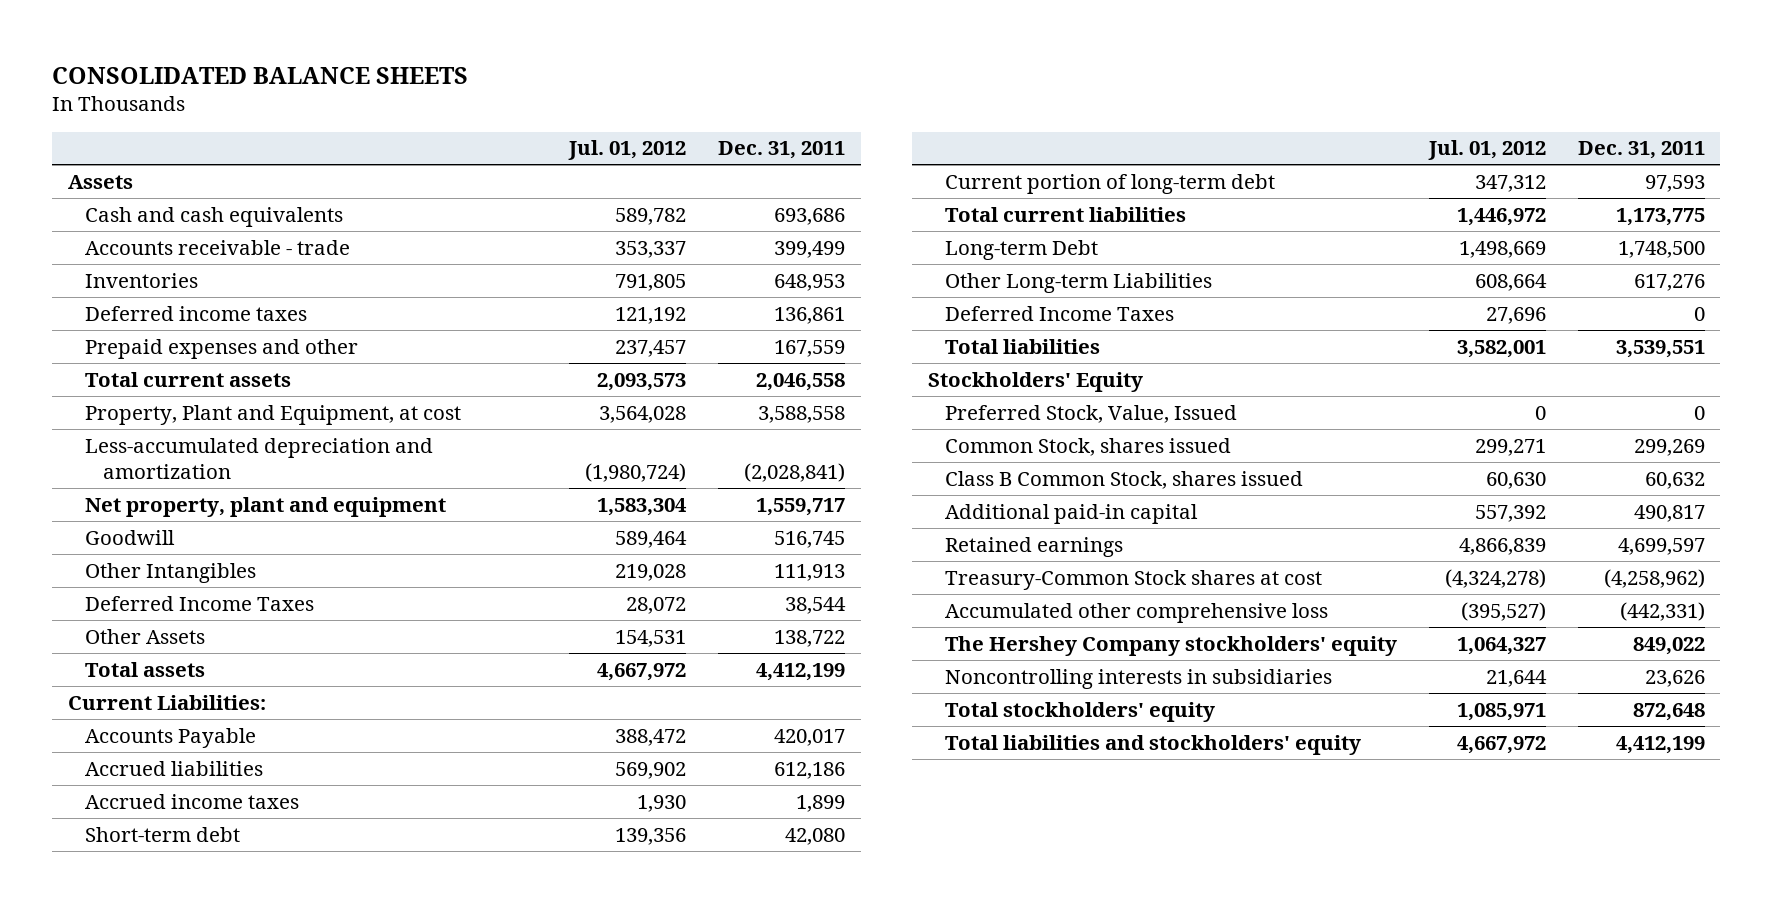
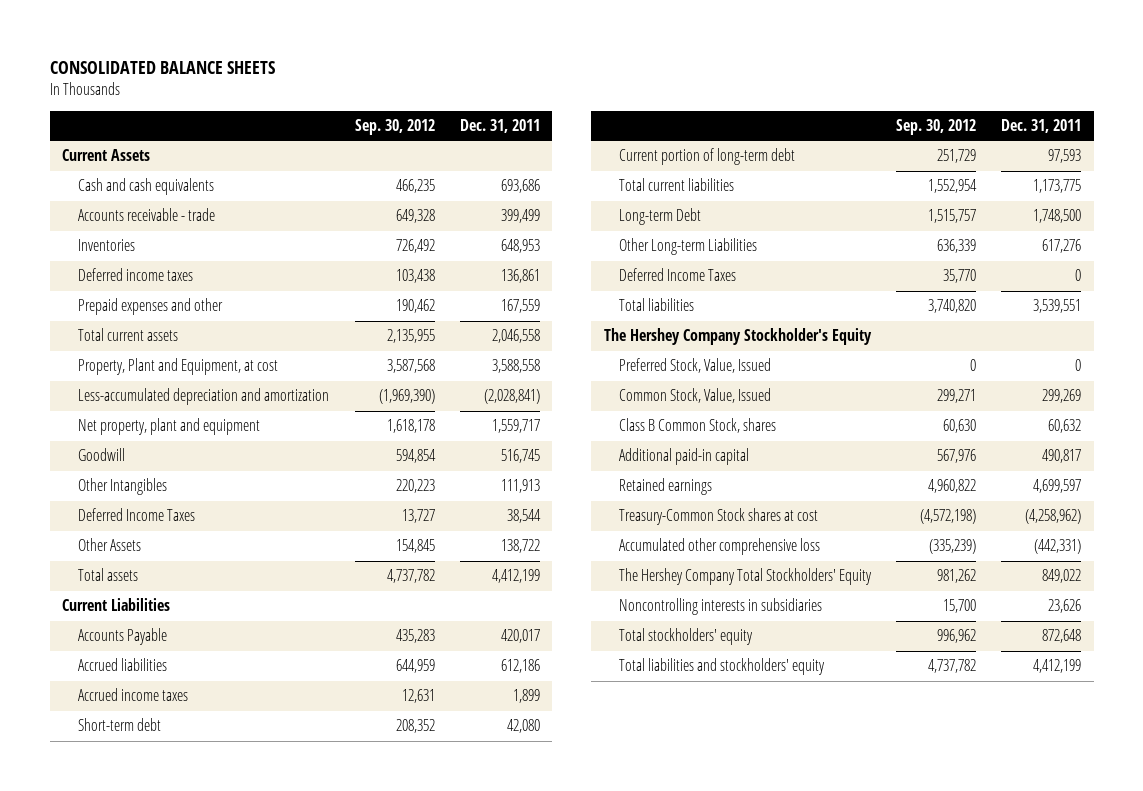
- | Jul. 01, 2012 | Dec. 31, 2011
+ | Sep. 30, 2012 | Dec. 31, 2011
- Assets
+ Current Assets
- Current Liabilities:
+ Current Liabilities
- Stockholders' Equity
+ The Hershey Company Stockholder's Equity
- Common Stock, shares issued | 299,271 | 299,269
- Class B Common Stock, shares issued | 60,630 | 60,632
+ Common Stock, Value, Issued | 299,271 | 299,269
+ Class B Common Stock, shares | 60,630 | 60,632
- The Hershey Company stockholders' equity | 1,064,327 | 849,022
+ The Hershey Company Total Stockholders' Equity | 981,262 | 849,022

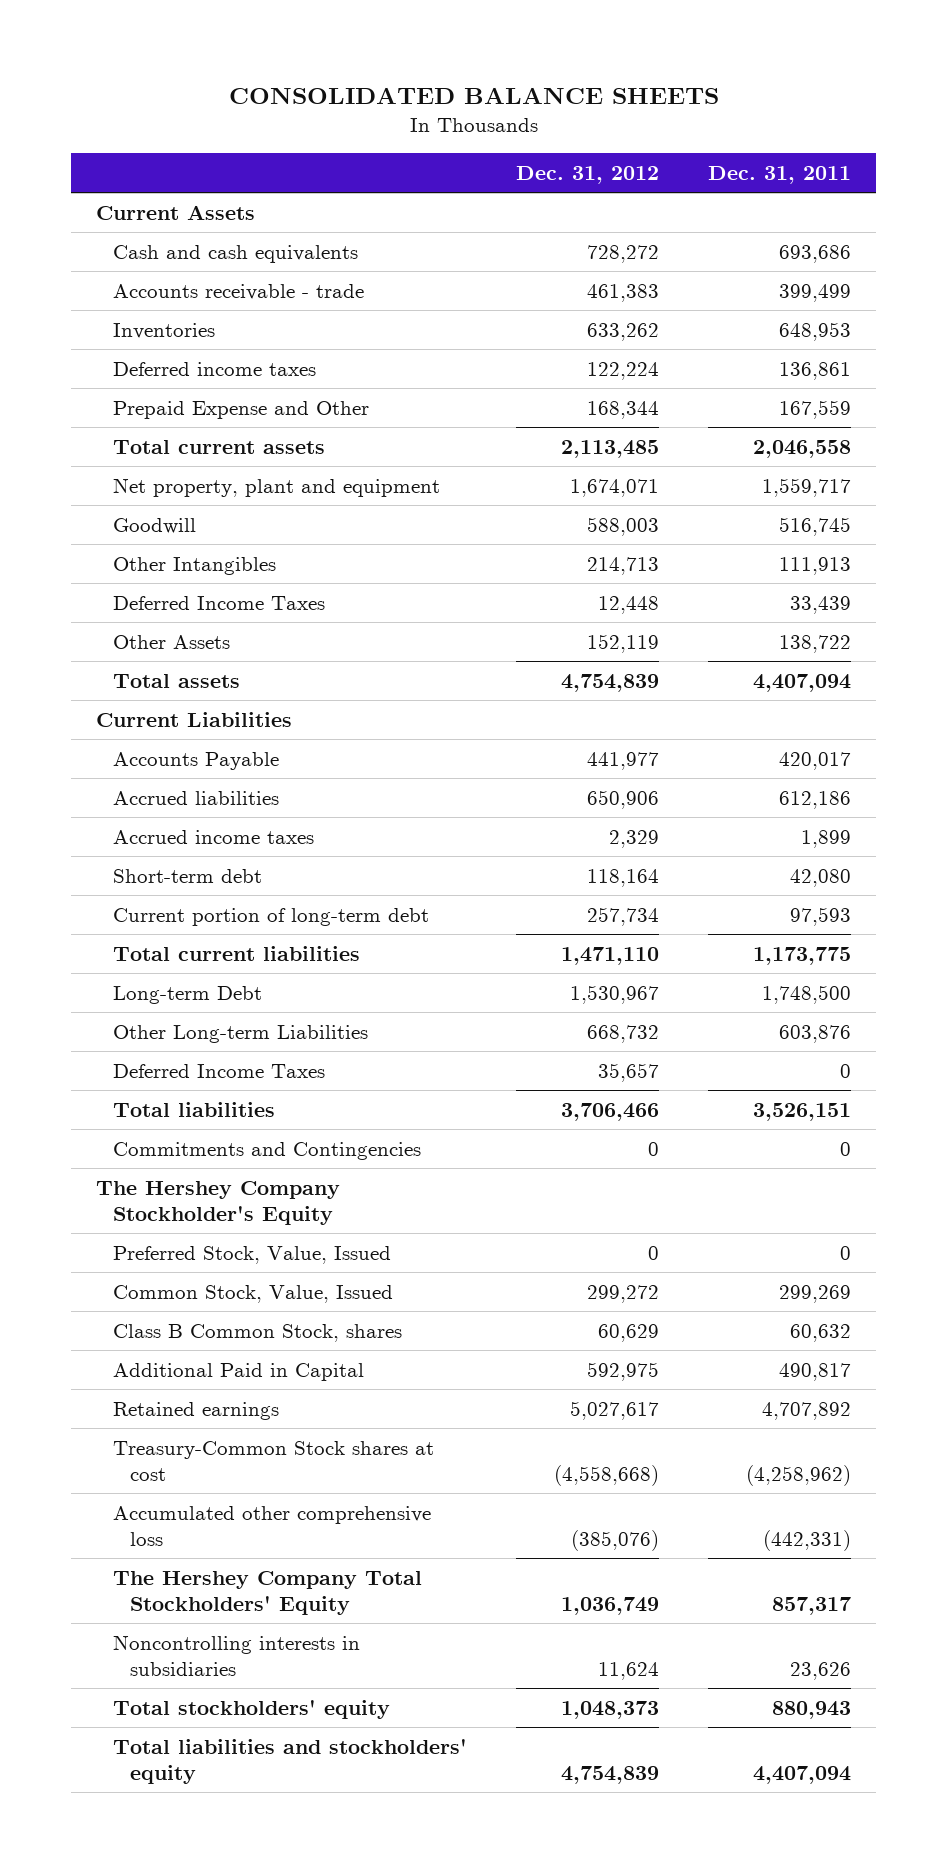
- | Sep. 30, 2012 | Dec. 31, 2011
+ | Dec. 31, 2012 | Dec. 31, 2011
- Prepaid expenses and other | 190,462 | 167,559
+ Prepaid Expense and Other | 168,344 | 167,559
- Property, Plant and Equipment, at cost | 3,587,568 | 3,588,558
- Less-accumulated depreciation and amortization | (1,969,390) | (2,028,841)
- Deferred Income Taxes | 13,727 | 38,544
+ Deferred Income Taxes | 12,448 | 33,439
- Total assets | 4,737,782 | 4,412,199
+ Total assets | 4,754,839 | 4,407,094
- Other Long-term Liabilities | 636,339 | 617,276
+ Other Long-term Liabilities | 668,732 | 603,876
- Total liabilities | 3,740,820 | 3,539,551
+ Total liabilities | 3,706,466 | 3,526,151
+ Commitments and Contingencies | 0 | 0
- Additional paid-in capital | 567,976 | 490,817
- Retained earnings | 4,960,822 | 4,699,597
+ Additional Paid in Capital | 592,975 | 490,817
+ Retained earnings | 5,027,617 | 4,707,892
- The Hershey Company Total Stockholders' Equity | 981,262 | 849,022
+ The Hershey Company Total Stockholders' Equity | 1,036,749 | 857,317
- Total stockholders' equity | 996,962 | 872,648
- Total liabilities and stockholders' equity | 4,737,782 | 4,412,199
+ Total stockholders' equity | 1,048,373 | 880,943
+ Total liabilities and stockholders' equity | 4,754,839 | 4,407,094

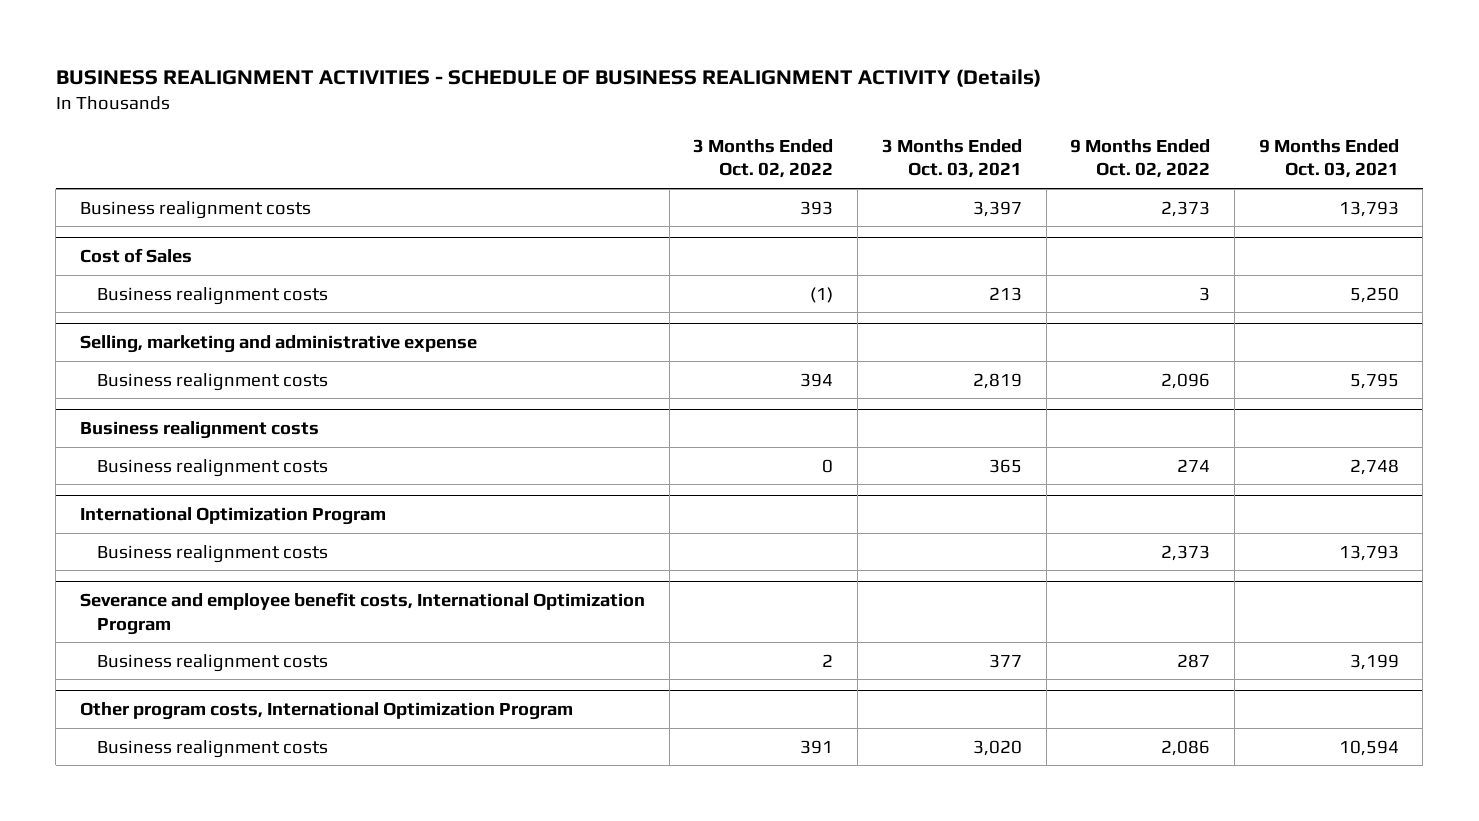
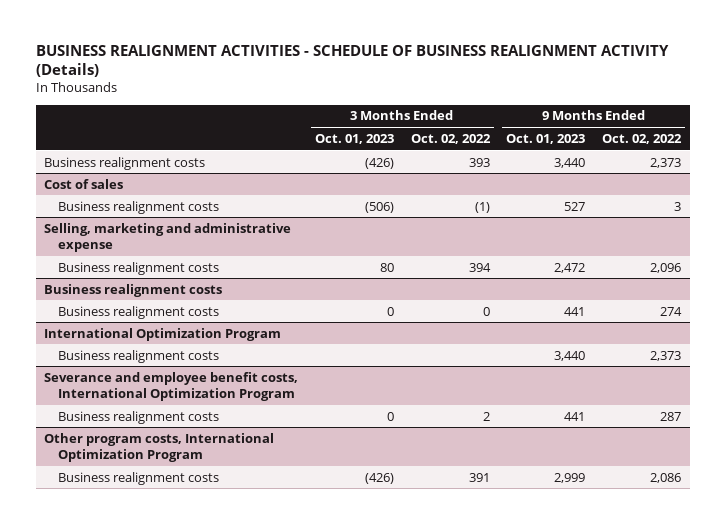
- | 3 Months Ended Oct. 02, 2022 | 3 Months Ended Oct. 03, 2021 | 9 Months Ended Oct. 02, 2022 | 9 Months Ended Oct. 03, 2021
+ | 3 Months Ended Oct. 01, 2023 | 3 Months Ended Oct. 02, 2022 | 9 Months Ended Oct. 01, 2023 | 9 Months Ended Oct. 02, 2022
- Cost of Sales
+ Cost of sales

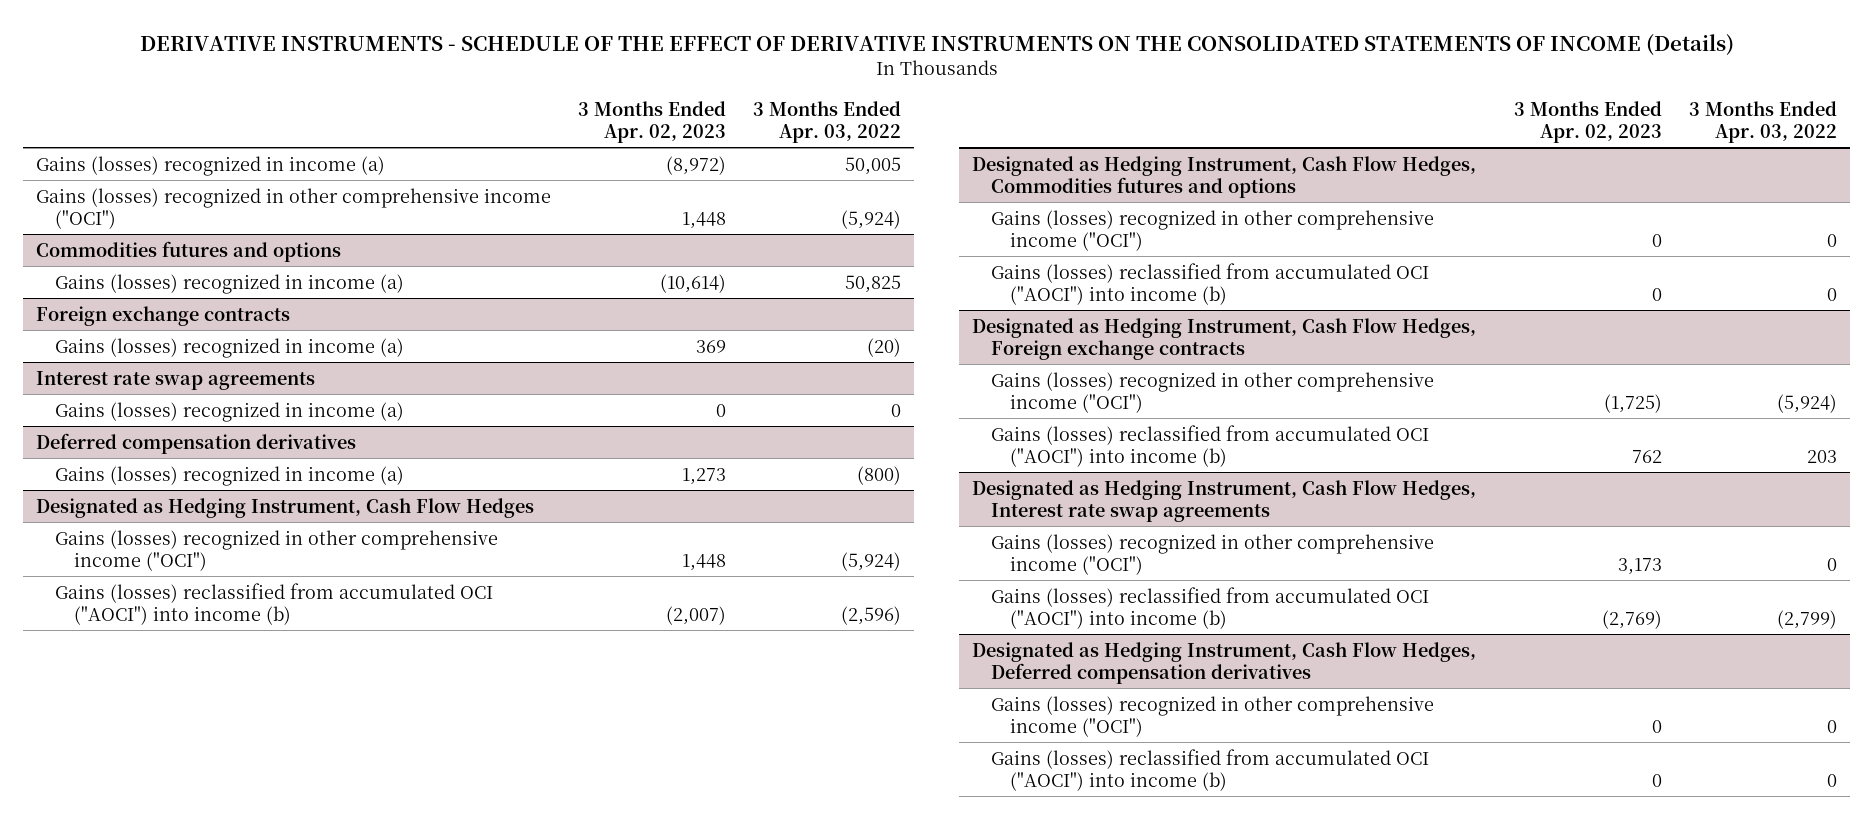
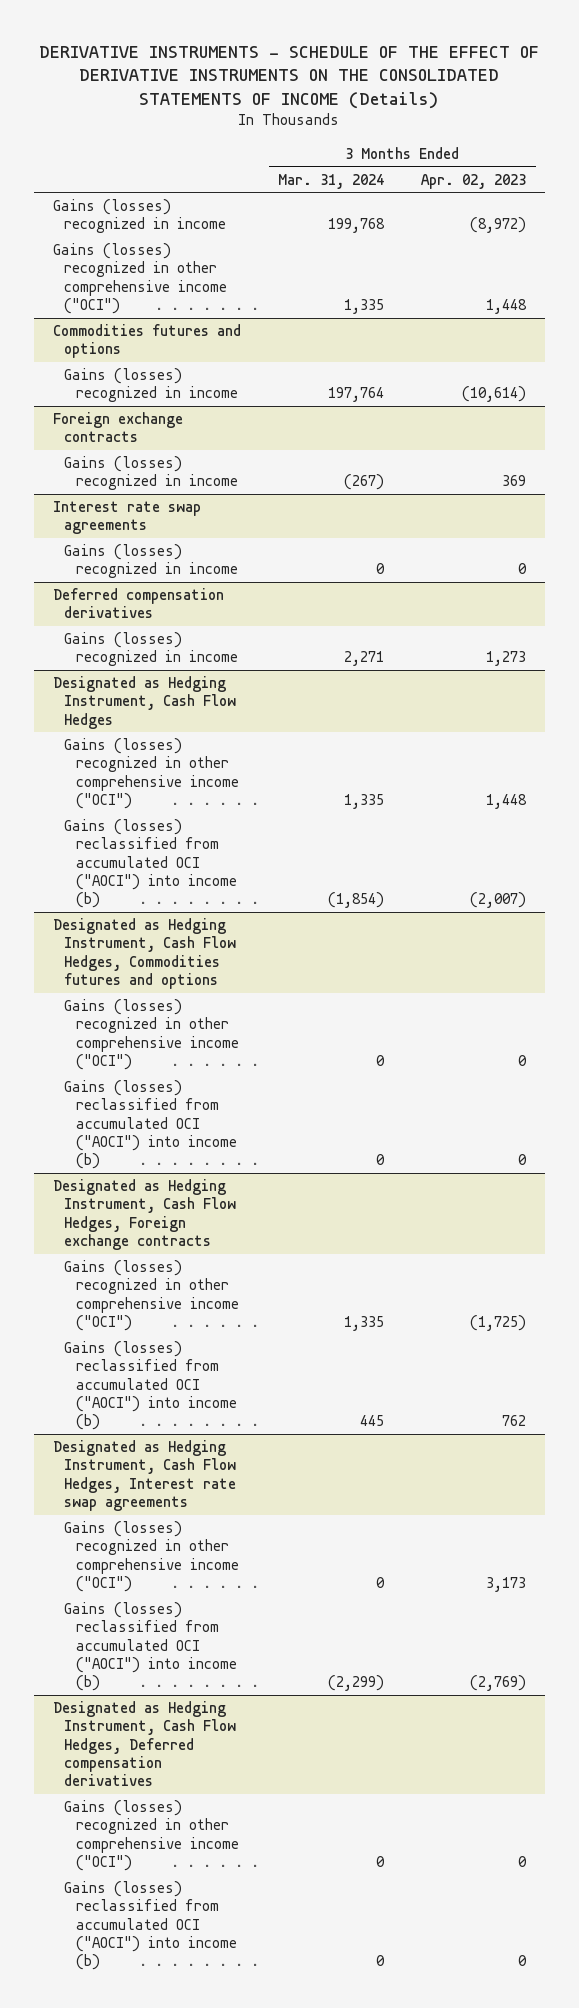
- | 3 Months Ended Apr. 02, 2023 | 3 Months Ended Apr. 03, 2022
+ | 3 Months Ended Mar. 31, 2024 | 3 Months Ended Apr. 02, 2023
- Gains (losses) recognized in income (a) | (8,972) | 50,005
+ Gains (losses) recognized in income | 199,768 | (8,972)
@ Commodities futures and options
- Gains (losses) recognized in income (a) | (10,614) | 50,825
+ Gains (losses) recognized in income | 197,764 | (10,614)
@ Foreign exchange contracts
- Gains (losses) recognized in income (a) | 369 | (20)
+ Gains (losses) recognized in income | (267) | 369
@ Interest rate swap agreements
- Gains (losses) recognized in income (a) | 0 | 0
+ Gains (losses) recognized in income | 0 | 0
@ Deferred compensation derivatives
- Gains (losses) recognized in income (a) | 1,273 | (800)
+ Gains (losses) recognized in income | 2,271 | 1,273

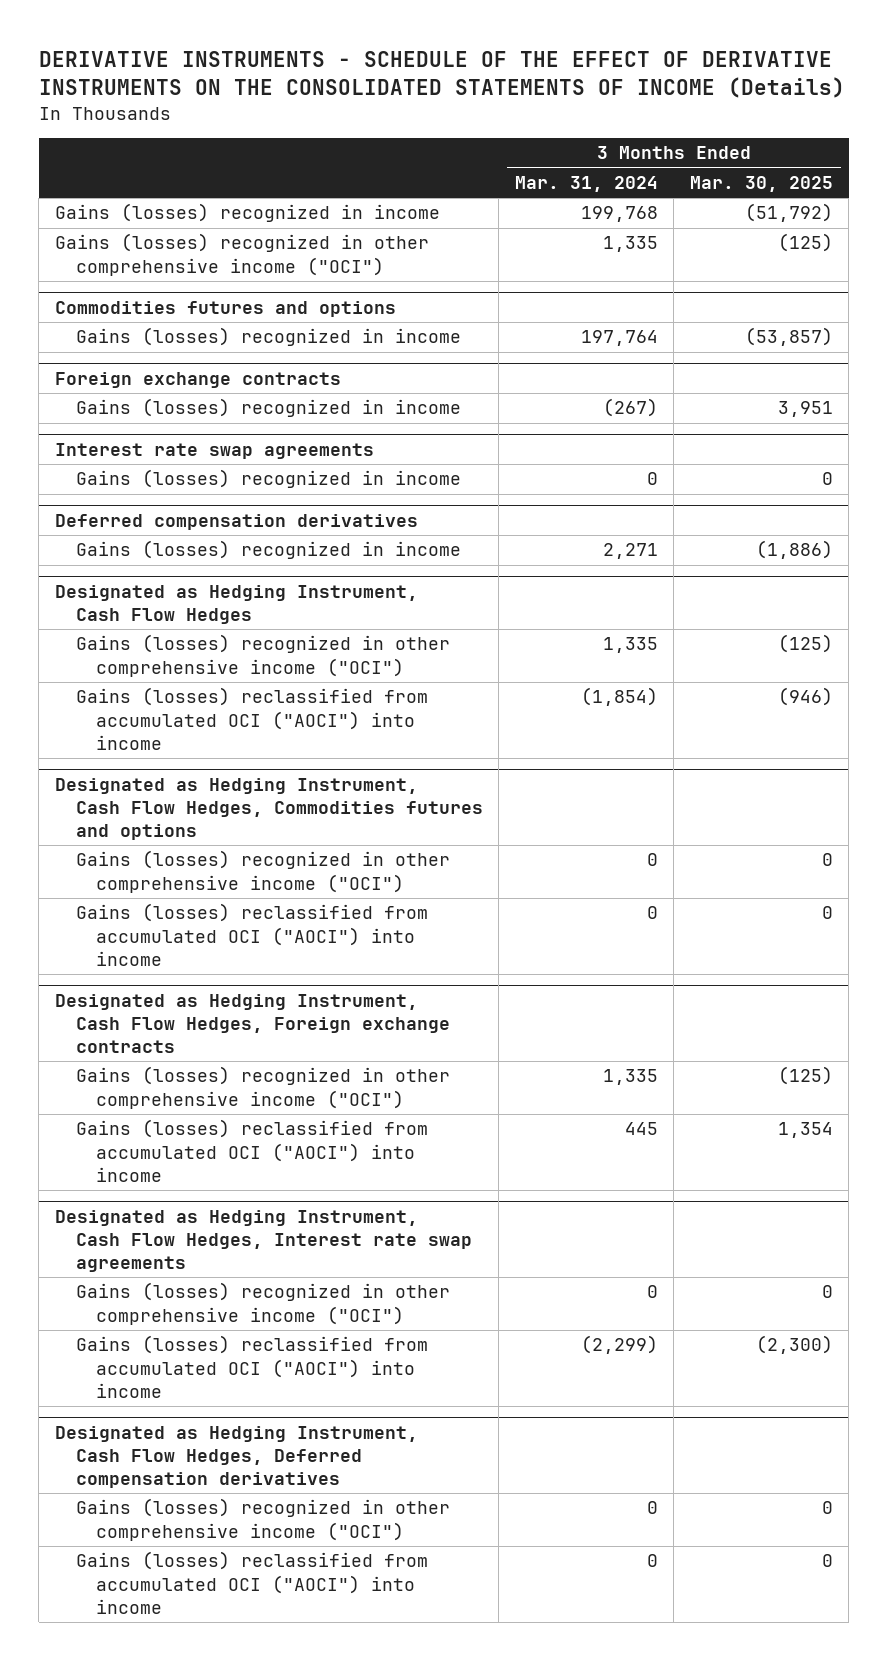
- | 3 Months Ended Mar. 31, 2024 | 3 Months Ended Apr. 02, 2023
+ | 3 Months Ended Mar. 31, 2024 | 3 Months Ended Mar. 30, 2025
@ Designated as Hedging Instrument, Cash Flow Hedges
- Gains (losses) reclassified from accumulated OCI ("AOCI") into income (b) | (1,854) | (2,007)
+ Gains (losses) reclassified from accumulated OCI ("AOCI") into income | (1,854) | (946)
@ Designated as Hedging Instrument, Cash Flow Hedges, Commodities futures and options
- Gains (losses) reclassified from accumulated OCI ("AOCI") into income (b) | 0 | 0
+ Gains (losses) reclassified from accumulated OCI ("AOCI") into income | 0 | 0
@ Designated as Hedging Instrument, Cash Flow Hedges, Foreign exchange contracts
- Gains (losses) reclassified from accumulated OCI ("AOCI") into income (b) | 445 | 762
+ Gains (losses) reclassified from accumulated OCI ("AOCI") into income | 445 | 1,354
@ Designated as Hedging Instrument, Cash Flow Hedges, Interest rate swap agreements
- Gains (losses) reclassified from accumulated OCI ("AOCI") into income (b) | (2,299) | (2,769)
+ Gains (losses) reclassified from accumulated OCI ("AOCI") into income | (2,299) | (2,300)
@ Designated as Hedging Instrument, Cash Flow Hedges, Deferred compensation derivatives
- Gains (losses) reclassified from accumulated OCI ("AOCI") into income (b) | 0 | 0
+ Gains (losses) reclassified from accumulated OCI ("AOCI") into income | 0 | 0

